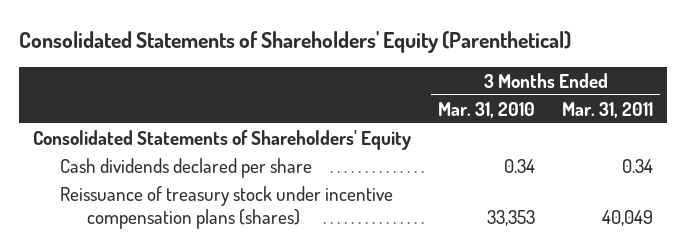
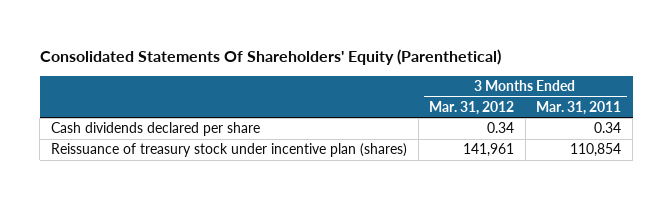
- Consolidated Statements of Shareholders' Equity (Parenthetical)
+ Consolidated Statements Of Shareholders' Equity (Parenthetical)
- | 3 Months Ended Mar. 31, 2010 | 3 Months Ended Mar. 31, 2011
+ | 3 Months Ended Mar. 31, 2012 | 3 Months Ended Mar. 31, 2011
- Consolidated Statements of Shareholders' Equity
- Reissuance of treasury stock under incentive compensation plans (shares) | 33,353 | 40,049
+ Reissuance of treasury stock under incentive plan (shares) | 141,961 | 110,854

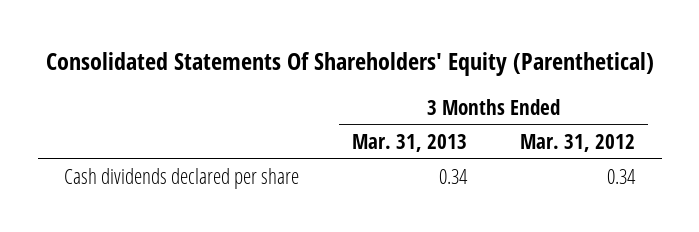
- | 3 Months Ended Mar. 31, 2012 | 3 Months Ended Mar. 31, 2011
+ | 3 Months Ended Mar. 31, 2013 | 3 Months Ended Mar. 31, 2012
- Reissuance of treasury stock under incentive plan (shares) | 141,961 | 110,854

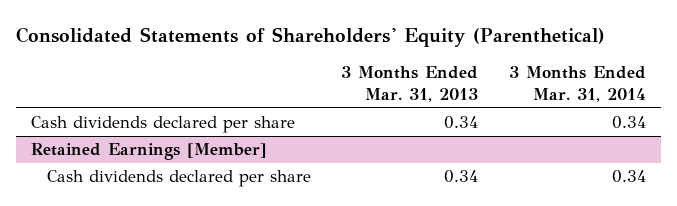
- Consolidated Statements Of Shareholders' Equity (Parenthetical)
+ Consolidated Statements of Shareholders' Equity (Parenthetical)
- | 3 Months Ended Mar. 31, 2013 | 3 Months Ended Mar. 31, 2012
+ | 3 Months Ended Mar. 31, 2013 | 3 Months Ended Mar. 31, 2014
+ Retained Earnings [Member]
+ Cash dividends declared per share | 0.34 | 0.34

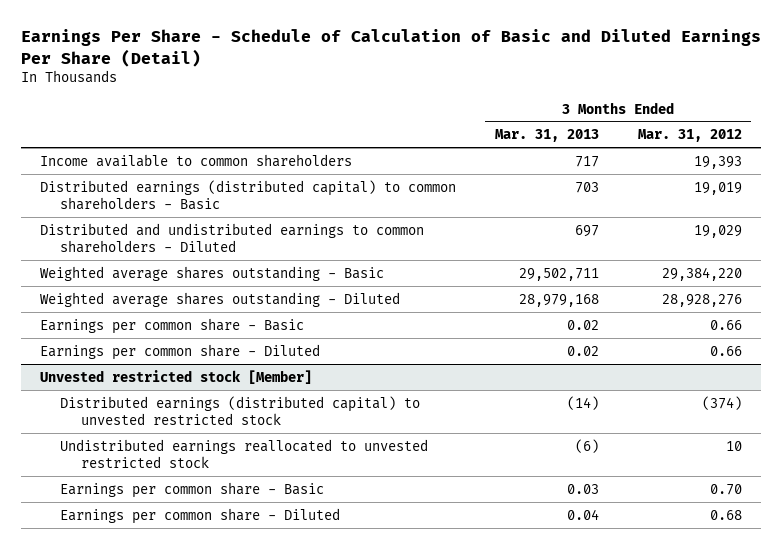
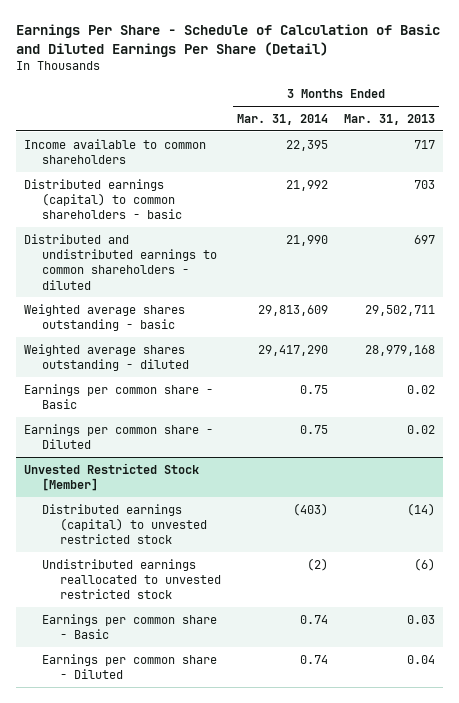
- | 3 Months Ended Mar. 31, 2013 | 3 Months Ended Mar. 31, 2012
+ | 3 Months Ended Mar. 31, 2014 | 3 Months Ended Mar. 31, 2013
- Distributed earnings (distributed capital) to common shareholders - Basic | 703 | 19,019
- Distributed and undistributed earnings to common shareholders - Diluted | 697 | 19,029
- Weighted average shares outstanding - Basic | 29,502,711 | 29,384,220
- Weighted average shares outstanding - Diluted | 28,979,168 | 28,928,276
+ Distributed earnings (capital) to common shareholders - basic | 21,992 | 703
+ Distributed and undistributed earnings to common shareholders - diluted | 21,990 | 697
+ Weighted average shares outstanding - basic | 29,813,609 | 29,502,711
+ Weighted average shares outstanding - diluted | 29,417,290 | 28,979,168
- Unvested restricted stock [Member]
- Distributed earnings (distributed capital) to unvested restricted stock | (14) | (374)
+ Unvested Restricted Stock [Member]
+ Distributed earnings (capital) to unvested restricted stock | (403) | (14)

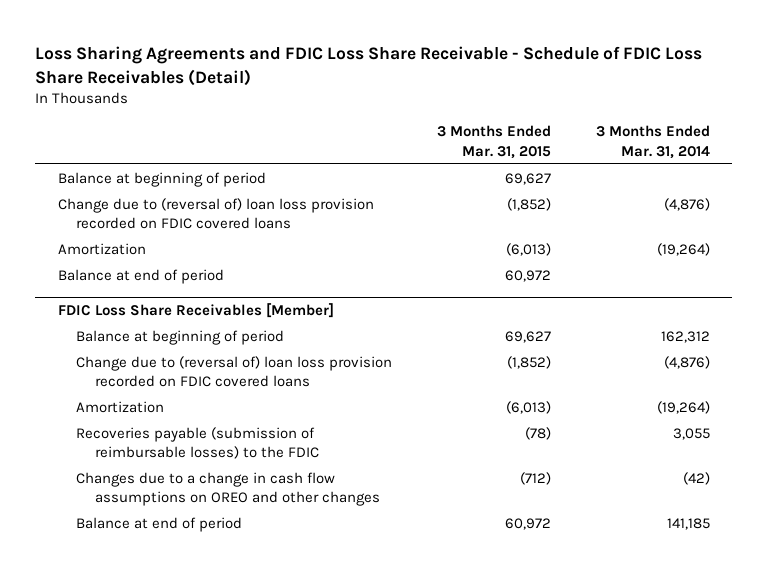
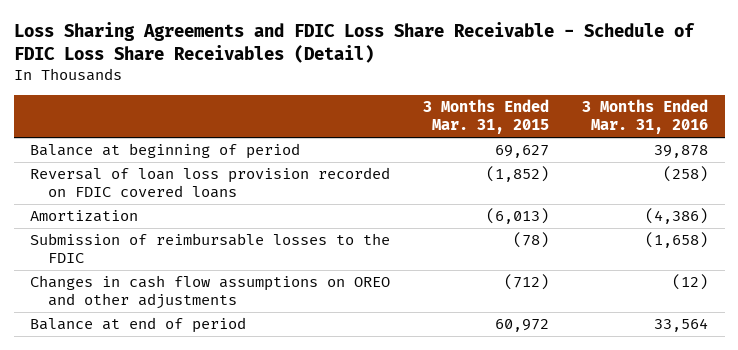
- | 3 Months Ended Mar. 31, 2015 | 3 Months Ended Mar. 31, 2014
+ | 3 Months Ended Mar. 31, 2015 | 3 Months Ended Mar. 31, 2016
- Change due to (reversal of) loan loss provision recorded on FDIC covered loans | (1,852) | (4,876)
- Amortization | (6,013) | (19,264)
- Balance at end of period | 60,972 |
- FDIC Loss Share Receivables [Member]
- Balance at beginning of period | 69,627 | 162,312
- Change due to (reversal of) loan loss provision recorded on FDIC covered loans | (1,852) | (4,876)
+ Reversal of loan loss provision recorded on FDIC covered loans | (1,852) | (258)
- Recoveries payable (submission of reimbursable losses) to the FDIC | (78) | 3,055
- Changes due to a change in cash flow assumptions on OREO and other changes | (712) | (42)
+ Submission of reimbursable losses to the FDIC | (78) | (1,658)
+ Changes in cash flow assumptions on OREO and other adjustments | (712) | (12)

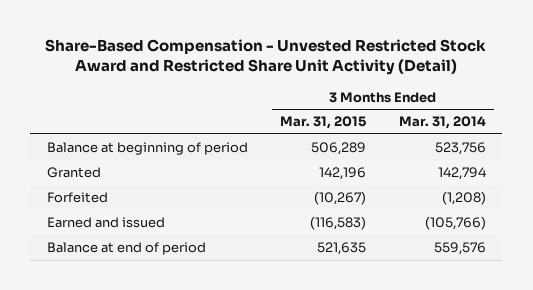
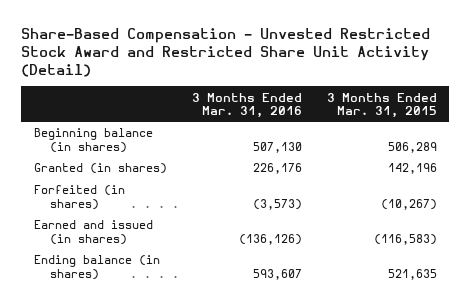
- | 3 Months Ended Mar. 31, 2015 | 3 Months Ended Mar. 31, 2014
+ | 3 Months Ended Mar. 31, 2016 | 3 Months Ended Mar. 31, 2015
- Balance at beginning of period | 506,289 | 523,756
- Granted | 142,196 | 142,794
- Forfeited | (10,267) | (1,208)
- Earned and issued | (116,583) | (105,766)
- Balance at end of period | 521,635 | 559,576
+ Beginning balance (in shares) | 507,130 | 506,289
+ Granted (in shares) | 226,176 | 142,196
+ Forfeited (in shares) | (3,573) | (10,267)
+ Earned and issued (in shares) | (136,126) | (116,583)
+ Ending balance (in shares) | 593,607 | 521,635

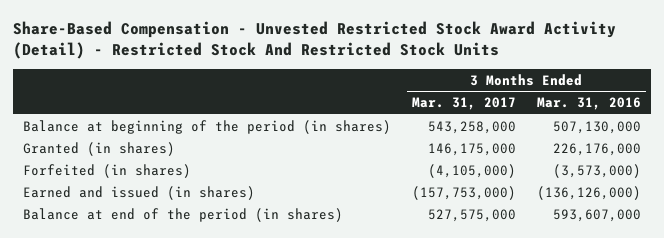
- Share-Based Compensation - Unvested Restricted Stock Award and Restricted Share Unit Activity (Detail)
+ Share-Based Compensation - Unvested Restricted Stock Award Activity (Detail) - Restricted Stock And Restricted Stock Units
- | 3 Months Ended Mar. 31, 2016 | 3 Months Ended Mar. 31, 2015
+ | 3 Months Ended Mar. 31, 2017 | 3 Months Ended Mar. 31, 2016
- Beginning balance (in shares) | 507,130 | 506,289
- Granted (in shares) | 226,176 | 142,196
- Forfeited (in shares) | (3,573) | (10,267)
- Earned and issued (in shares) | (136,126) | (116,583)
- Ending balance (in shares) | 593,607 | 521,635
+ Balance at beginning of the period (in shares) | 543,258,000 | 507,130,000
+ Granted (in shares) | 146,175,000 | 226,176,000
+ Forfeited (in shares) | (4,105,000) | (3,573,000)
+ Earned and issued (in shares) | (157,753,000) | (136,126,000)
+ Balance at end of the period (in shares) | 527,575,000 | 593,607,000

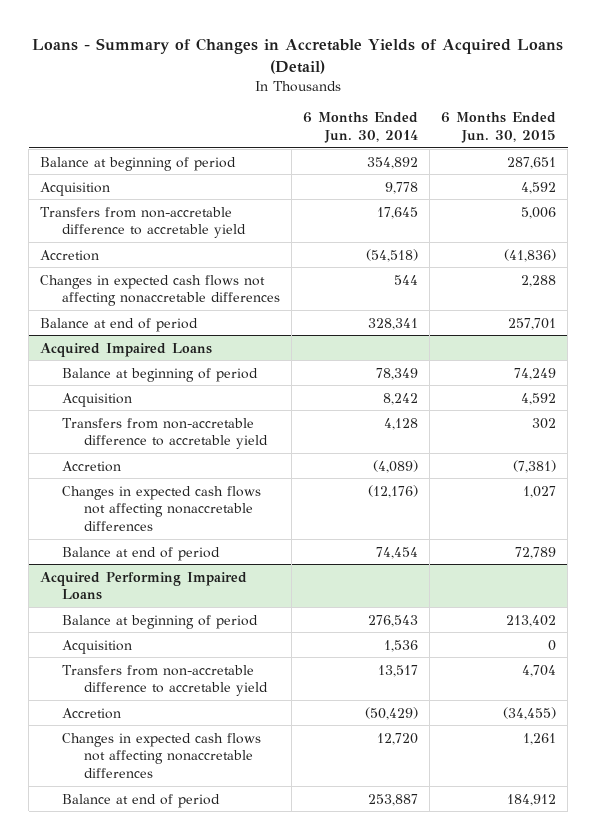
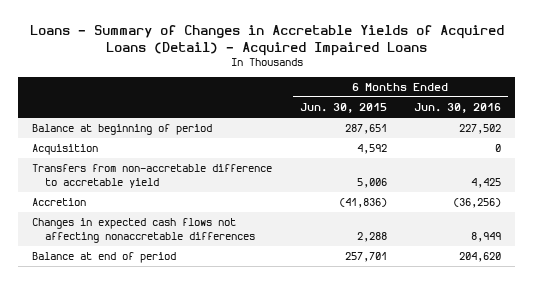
- Loans - Summary of Changes in Accretable Yields of Acquired Loans (Detail)
+ Loans - Summary of Changes in Accretable Yields of Acquired Loans (Detail) - Acquired Impaired Loans
- | 6 Months Ended Jun. 30, 2014 | 6 Months Ended Jun. 30, 2015
+ | 6 Months Ended Jun. 30, 2015 | 6 Months Ended Jun. 30, 2016
- Acquired Impaired Loans
- Balance at beginning of period | 78,349 | 74,249
- Acquisition | 8,242 | 4,592
- Transfers from non-accretable difference to accretable yield | 4,128 | 302
- Accretion | (4,089) | (7,381)
- Changes in expected cash flows not affecting nonaccretable differences | (12,176) | 1,027
- Balance at end of period | 74,454 | 72,789
- Acquired Performing Impaired Loans
- Balance at beginning of period | 276,543 | 213,402
- Acquisition | 1,536 | 0
- Transfers from non-accretable difference to accretable yield | 13,517 | 4,704
- Accretion | (50,429) | (34,455)
- Changes in expected cash flows not affecting nonaccretable differences | 12,720 | 1,261
- Balance at end of period | 253,887 | 184,912

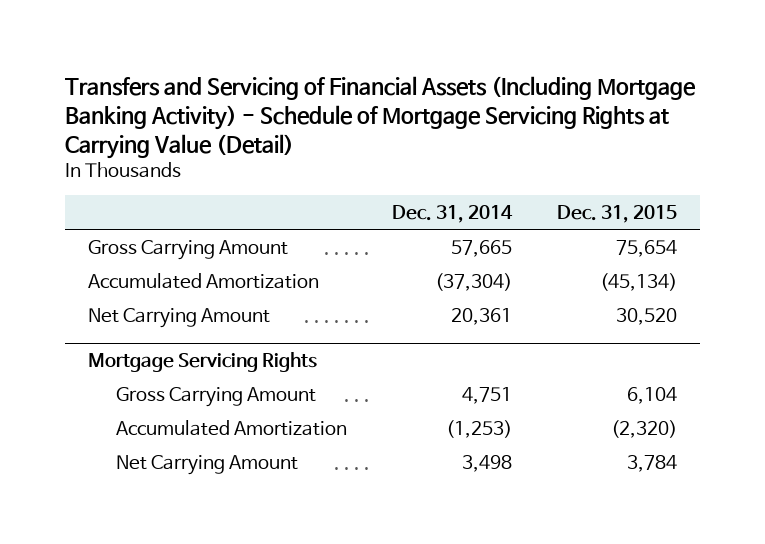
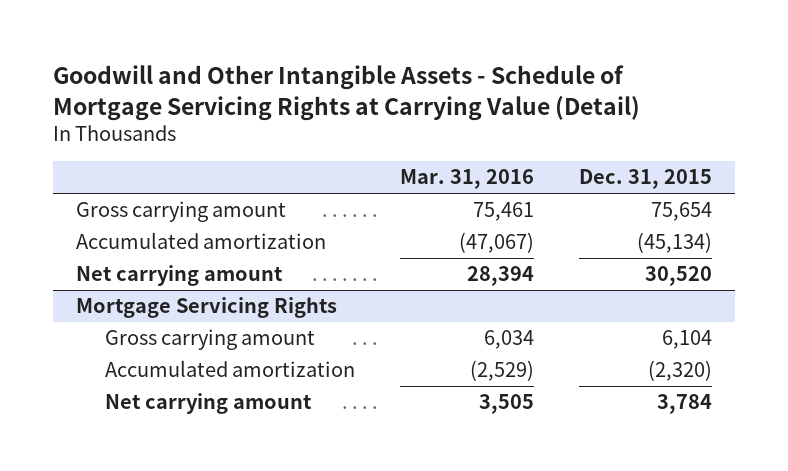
- Transfers and Servicing of Financial Assets (Including Mortgage Banking Activity) - Schedule of Mortgage Servicing Rights at Carrying Value (Detail)
+ Goodwill and Other Intangible Assets - Schedule of Mortgage Servicing Rights at Carrying Value (Detail)
- | Dec. 31, 2014 | Dec. 31, 2015
+ | Mar. 31, 2016 | Dec. 31, 2015
- Gross Carrying Amount | 57,665 | 75,654
- Accumulated Amortization | (37,304) | (45,134)
- Net Carrying Amount | 20,361 | 30,520
+ Gross carrying amount | 75,461 | 75,654
+ Accumulated amortization | (47,067) | (45,134)
+ Net carrying amount | 28,394 | 30,520
@ Mortgage Servicing Rights
- Gross Carrying Amount | 4,751 | 6,104
- Accumulated Amortization | (1,253) | (2,320)
- Net Carrying Amount | 3,498 | 3,784
+ Gross carrying amount | 6,034 | 6,104
+ Accumulated amortization | (2,529) | (2,320)
+ Net carrying amount | 3,505 | 3,784

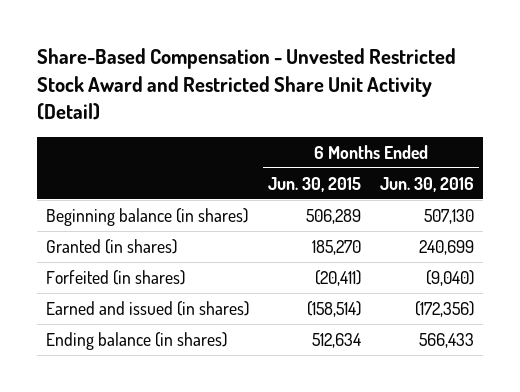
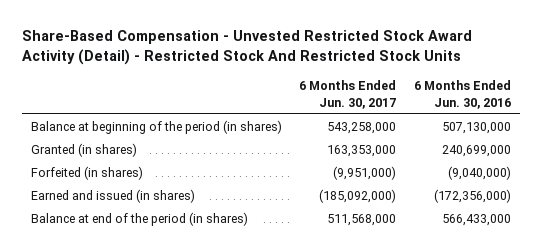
- Share-Based Compensation - Unvested Restricted Stock Award and Restricted Share Unit Activity (Detail)
+ Share-Based Compensation - Unvested Restricted Stock Award Activity (Detail) - Restricted Stock And Restricted Stock Units
- | 6 Months Ended Jun. 30, 2015 | 6 Months Ended Jun. 30, 2016
+ | 6 Months Ended Jun. 30, 2017 | 6 Months Ended Jun. 30, 2016
- Beginning balance (in shares) | 506,289 | 507,130
- Granted (in shares) | 185,270 | 240,699
- Forfeited (in shares) | (20,411) | (9,040)
- Earned and issued (in shares) | (158,514) | (172,356)
- Ending balance (in shares) | 512,634 | 566,433
+ Balance at beginning of the period (in shares) | 543,258,000 | 507,130,000
+ Granted (in shares) | 163,353,000 | 240,699,000
+ Forfeited (in shares) | (9,951,000) | (9,040,000)
+ Earned and issued (in shares) | (185,092,000) | (172,356,000)
+ Balance at end of the period (in shares) | 511,568,000 | 566,433,000

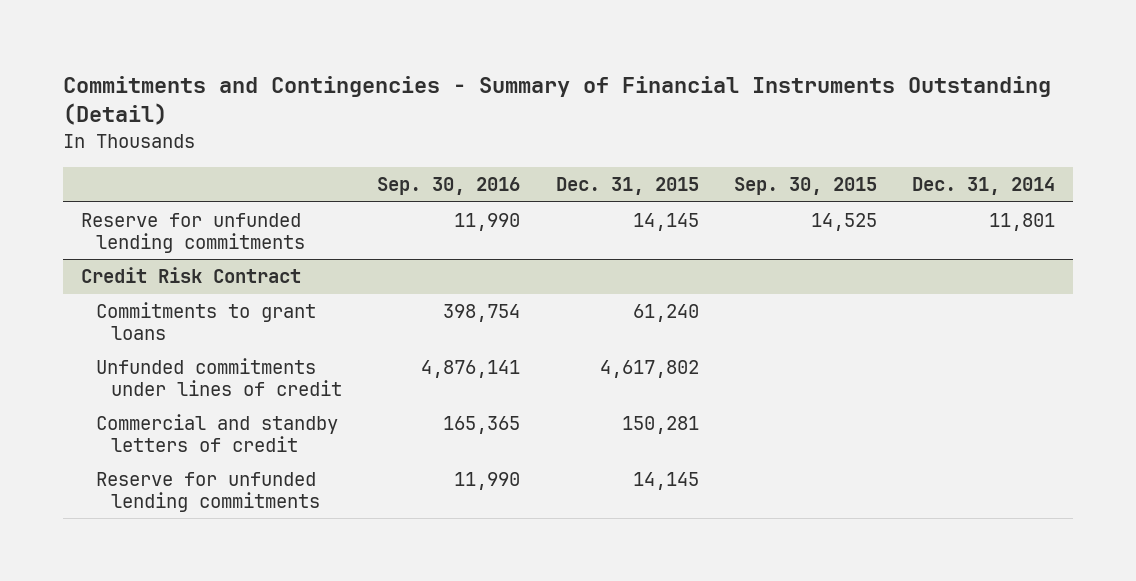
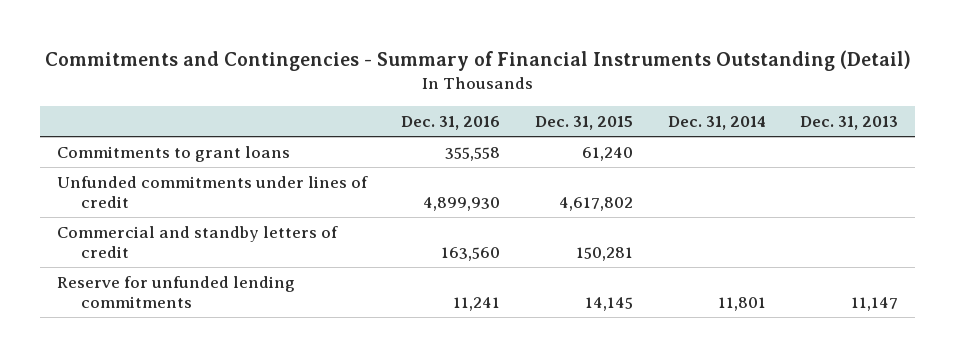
- | Sep. 30, 2016 | Dec. 31, 2015 | Sep. 30, 2015 | Dec. 31, 2014
+ | Dec. 31, 2016 | Dec. 31, 2015 | Dec. 31, 2014 | Dec. 31, 2013
- Credit Risk Contract
- Reserve for unfunded lending commitments | 11,990 | 14,145 | |
moved down: Reserve for unfunded lending commitments | 11,241 | 14,145 | 11,801 | 11,147

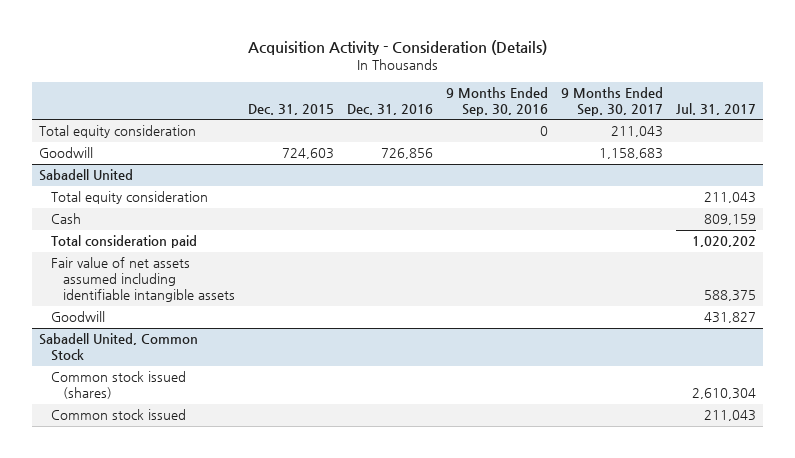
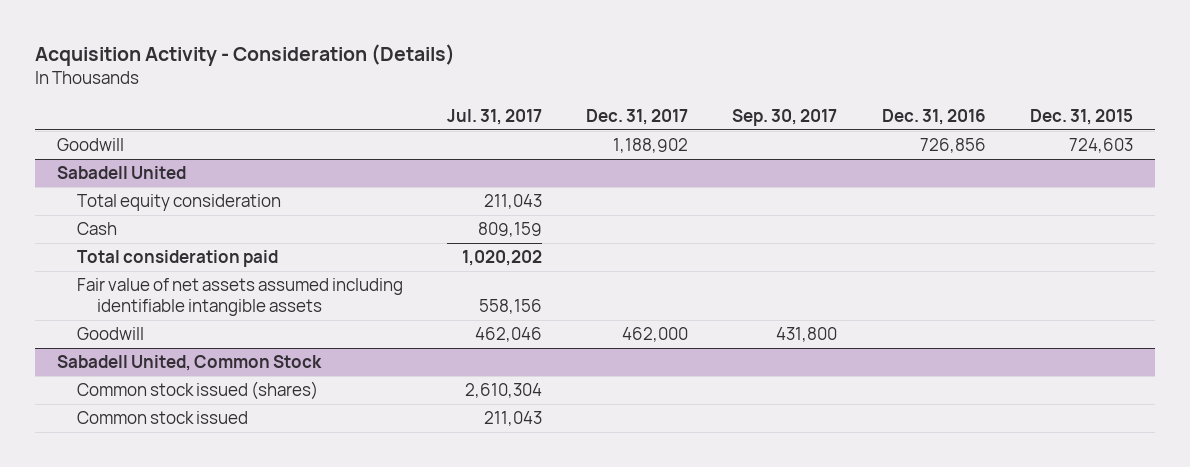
- | Dec. 31, 2015 | Dec. 31, 2016 | 9 Months Ended Sep. 30, 2016 | 9 Months Ended Sep. 30, 2017 | Jul. 31, 2017
+ | Jul. 31, 2017 | Dec. 31, 2017 | Sep. 30, 2017 | Dec. 31, 2016 | Dec. 31, 2015
- Total equity consideration | | | 0 | 211,043 |
@ Sabadell United
- Fair value of net assets assumed including identifiable intangible assets | | | | | 588,375
- Goodwill | | | | | 431,827
+ Fair value of net assets assumed including identifiable intangible assets | 558,156 | | | |
+ Goodwill | 462,046 | 462,000 | 431,800 | |

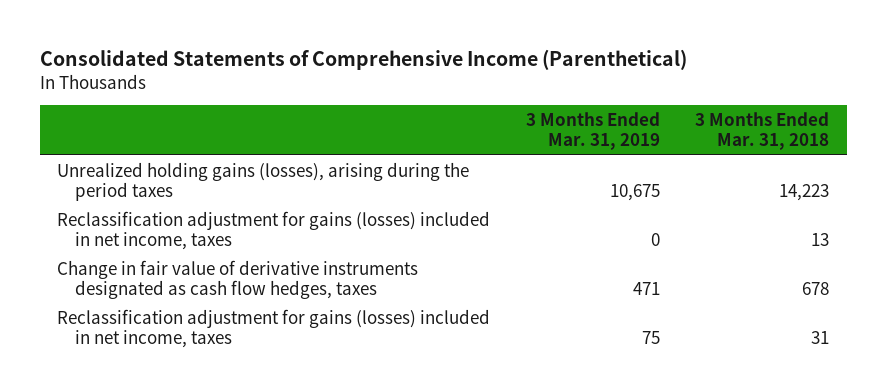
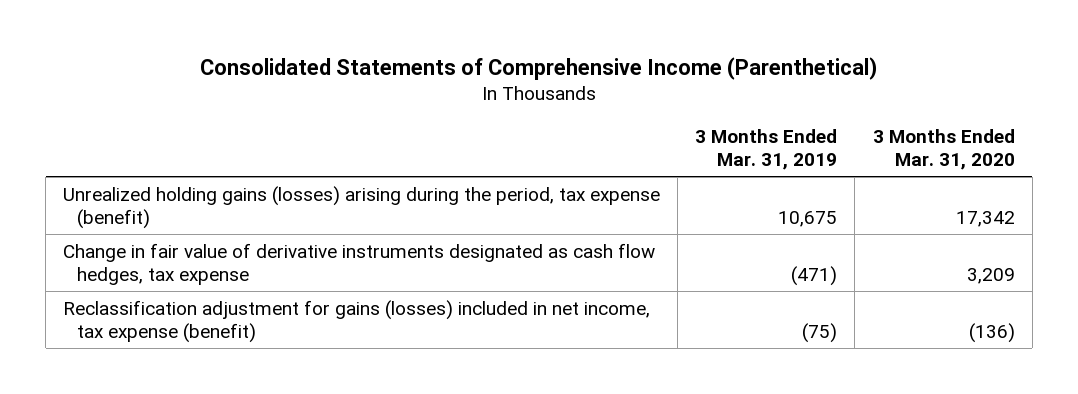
- | 3 Months Ended Mar. 31, 2019 | 3 Months Ended Mar. 31, 2018
+ | 3 Months Ended Mar. 31, 2019 | 3 Months Ended Mar. 31, 2020
- Unrealized holding gains (losses), arising during the period taxes | 10,675 | 14,223
- Reclassification adjustment for gains (losses) included in net income, taxes | 0 | 13
- Change in fair value of derivative instruments designated as cash flow hedges, taxes | 471 | 678
- Reclassification adjustment for gains (losses) included in net income, taxes | 75 | 31
+ Unrealized holding gains (losses) arising during the period, tax expense (benefit) | 10,675 | 17,342
+ Change in fair value of derivative instruments designated as cash flow hedges, tax expense | (471) | 3,209
+ Reclassification adjustment for gains (losses) included in net income, tax expense (benefit) | (75) | (136)

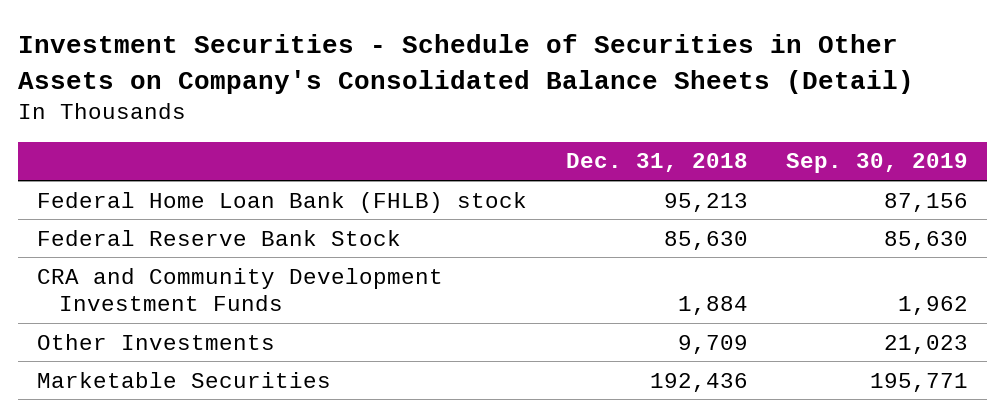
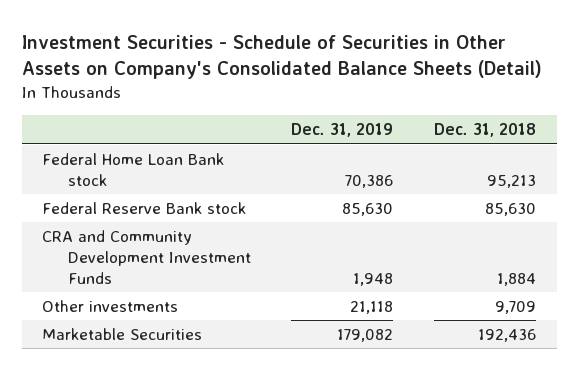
- | Dec. 31, 2018 | Sep. 30, 2019
+ | Dec. 31, 2019 | Dec. 31, 2018
- Federal Home Loan Bank (FHLB) stock | 95,213 | 87,156
- Federal Reserve Bank Stock | 85,630 | 85,630
+ Federal Home Loan Bank stock | 70,386 | 95,213
+ Federal Reserve Bank stock | 85,630 | 85,630
- Other Investments | 9,709 | 21,023
+ Other investments | 21,118 | 9,709

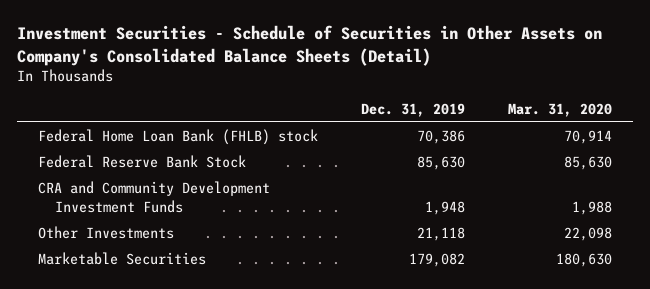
- | Dec. 31, 2019 | Dec. 31, 2018
+ | Dec. 31, 2019 | Mar. 31, 2020
- Federal Home Loan Bank stock | 70,386 | 95,213
- Federal Reserve Bank stock | 85,630 | 85,630
+ Federal Home Loan Bank (FHLB) stock | 70,386 | 70,914
+ Federal Reserve Bank Stock | 85,630 | 85,630
- Other investments | 21,118 | 9,709
+ Other Investments | 21,118 | 22,098

